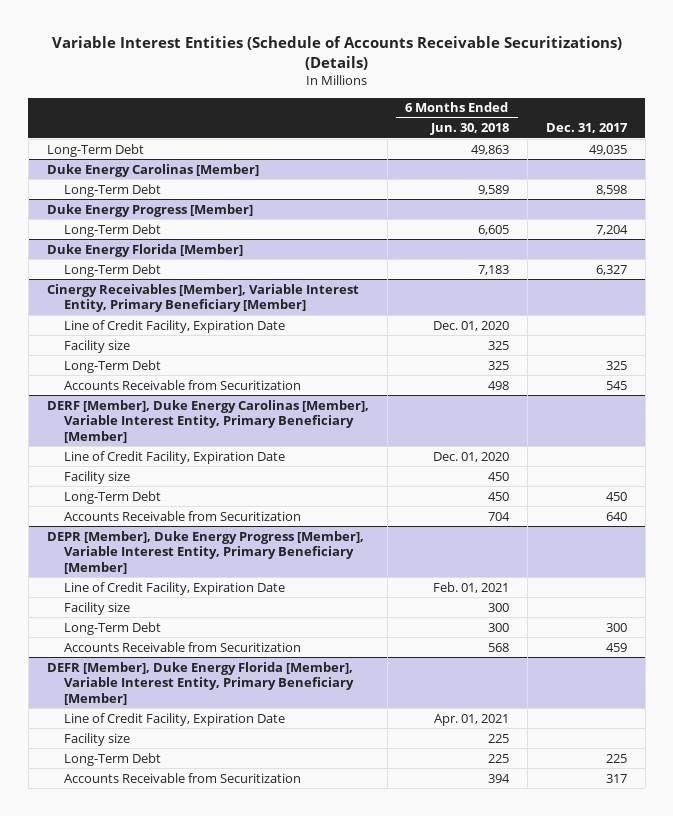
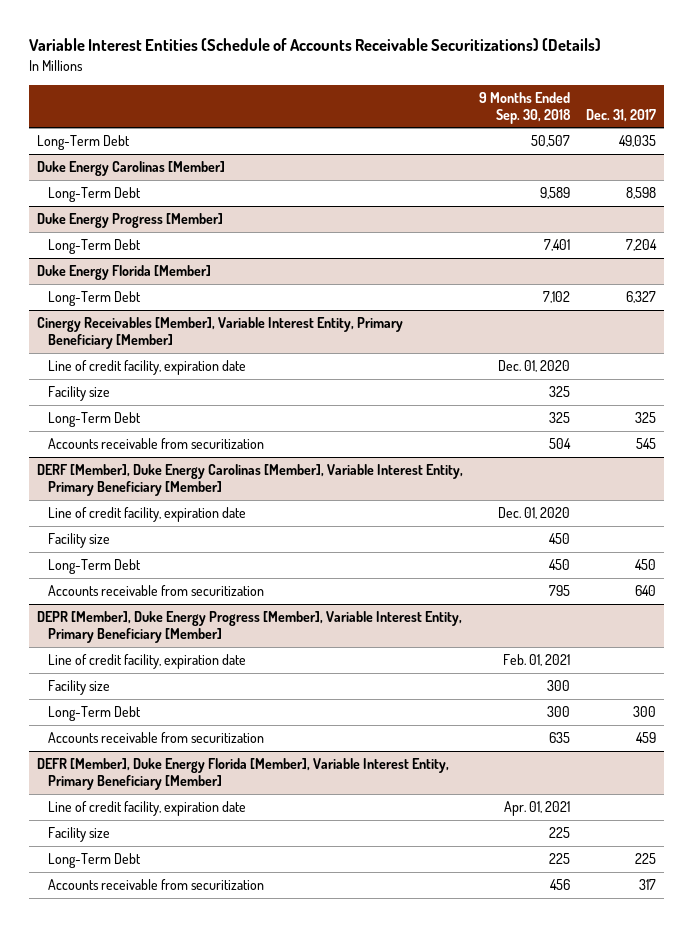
- | 6 Months Ended Jun. 30, 2018 | Dec. 31, 2017
+ | 9 Months Ended Sep. 30, 2018 | Dec. 31, 2017
@ Cinergy Receivables [Member], Variable Interest Entity, Primary Beneficiary [Member]
- Line of Credit Facility, Expiration Date | Dec. 01, 2020 |
+ Line of credit facility, expiration date | Dec. 01, 2020 |
- Accounts Receivable from Securitization | 498 | 545
+ Accounts receivable from securitization | 504 | 545
@ DERF [Member], Duke Energy Carolinas [Member], Variable Interest Entity, Primary Beneficiary [Member]
- Line of Credit Facility, Expiration Date | Dec. 01, 2020 |
+ Line of credit facility, expiration date | Dec. 01, 2020 |
- Accounts Receivable from Securitization | 704 | 640
+ Accounts receivable from securitization | 795 | 640
@ DEPR [Member], Duke Energy Progress [Member], Variable Interest Entity, Primary Beneficiary [Member]
- Line of Credit Facility, Expiration Date | Feb. 01, 2021 |
+ Line of credit facility, expiration date | Feb. 01, 2021 |
- Accounts Receivable from Securitization | 568 | 459
+ Accounts receivable from securitization | 635 | 459
@ DEFR [Member], Duke Energy Florida [Member], Variable Interest Entity, Primary Beneficiary [Member]
- Line of Credit Facility, Expiration Date | Apr. 01, 2021 |
+ Line of credit facility, expiration date | Apr. 01, 2021 |
- Accounts Receivable from Securitization | 394 | 317
+ Accounts receivable from securitization | 456 | 317

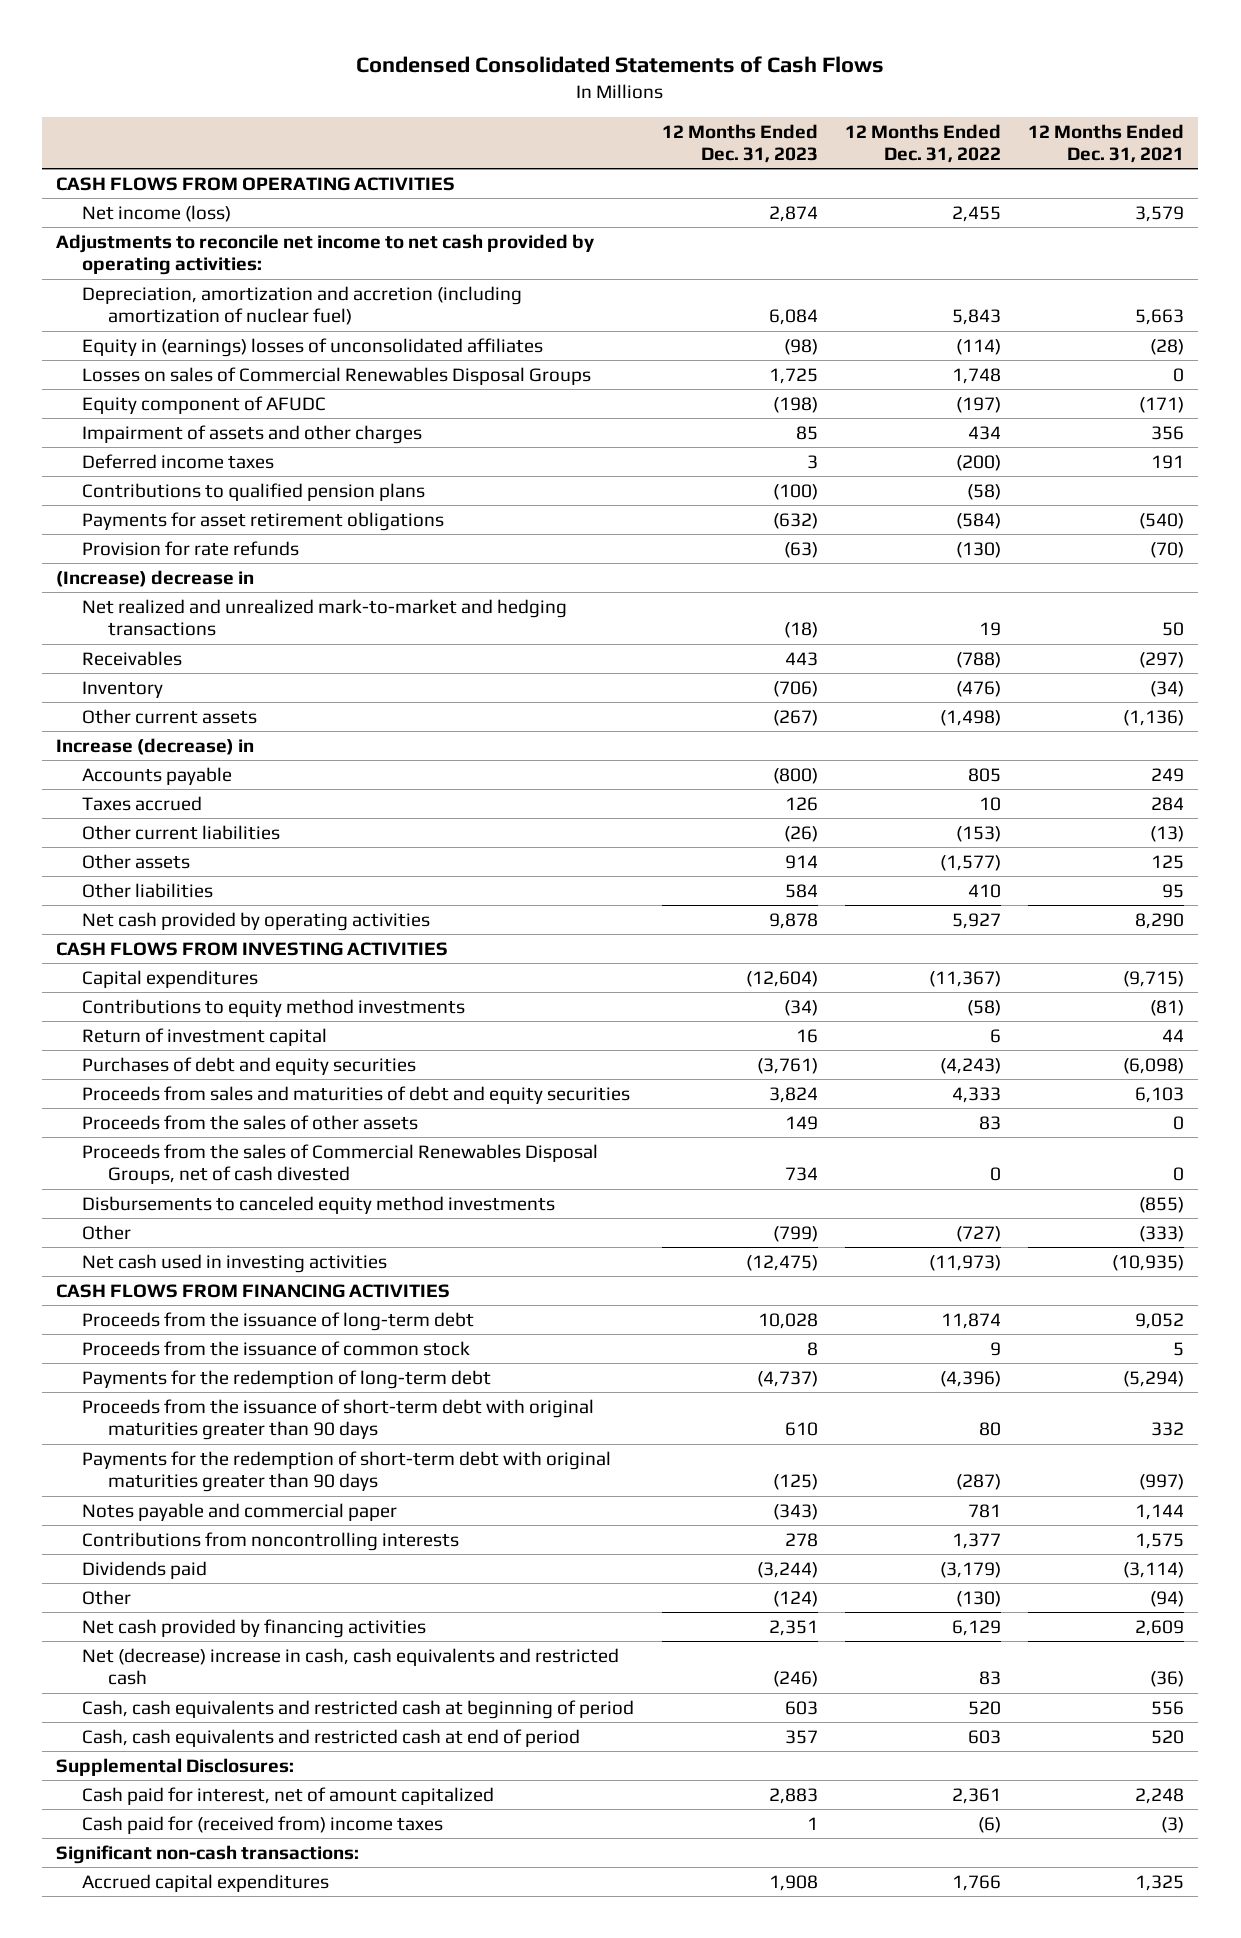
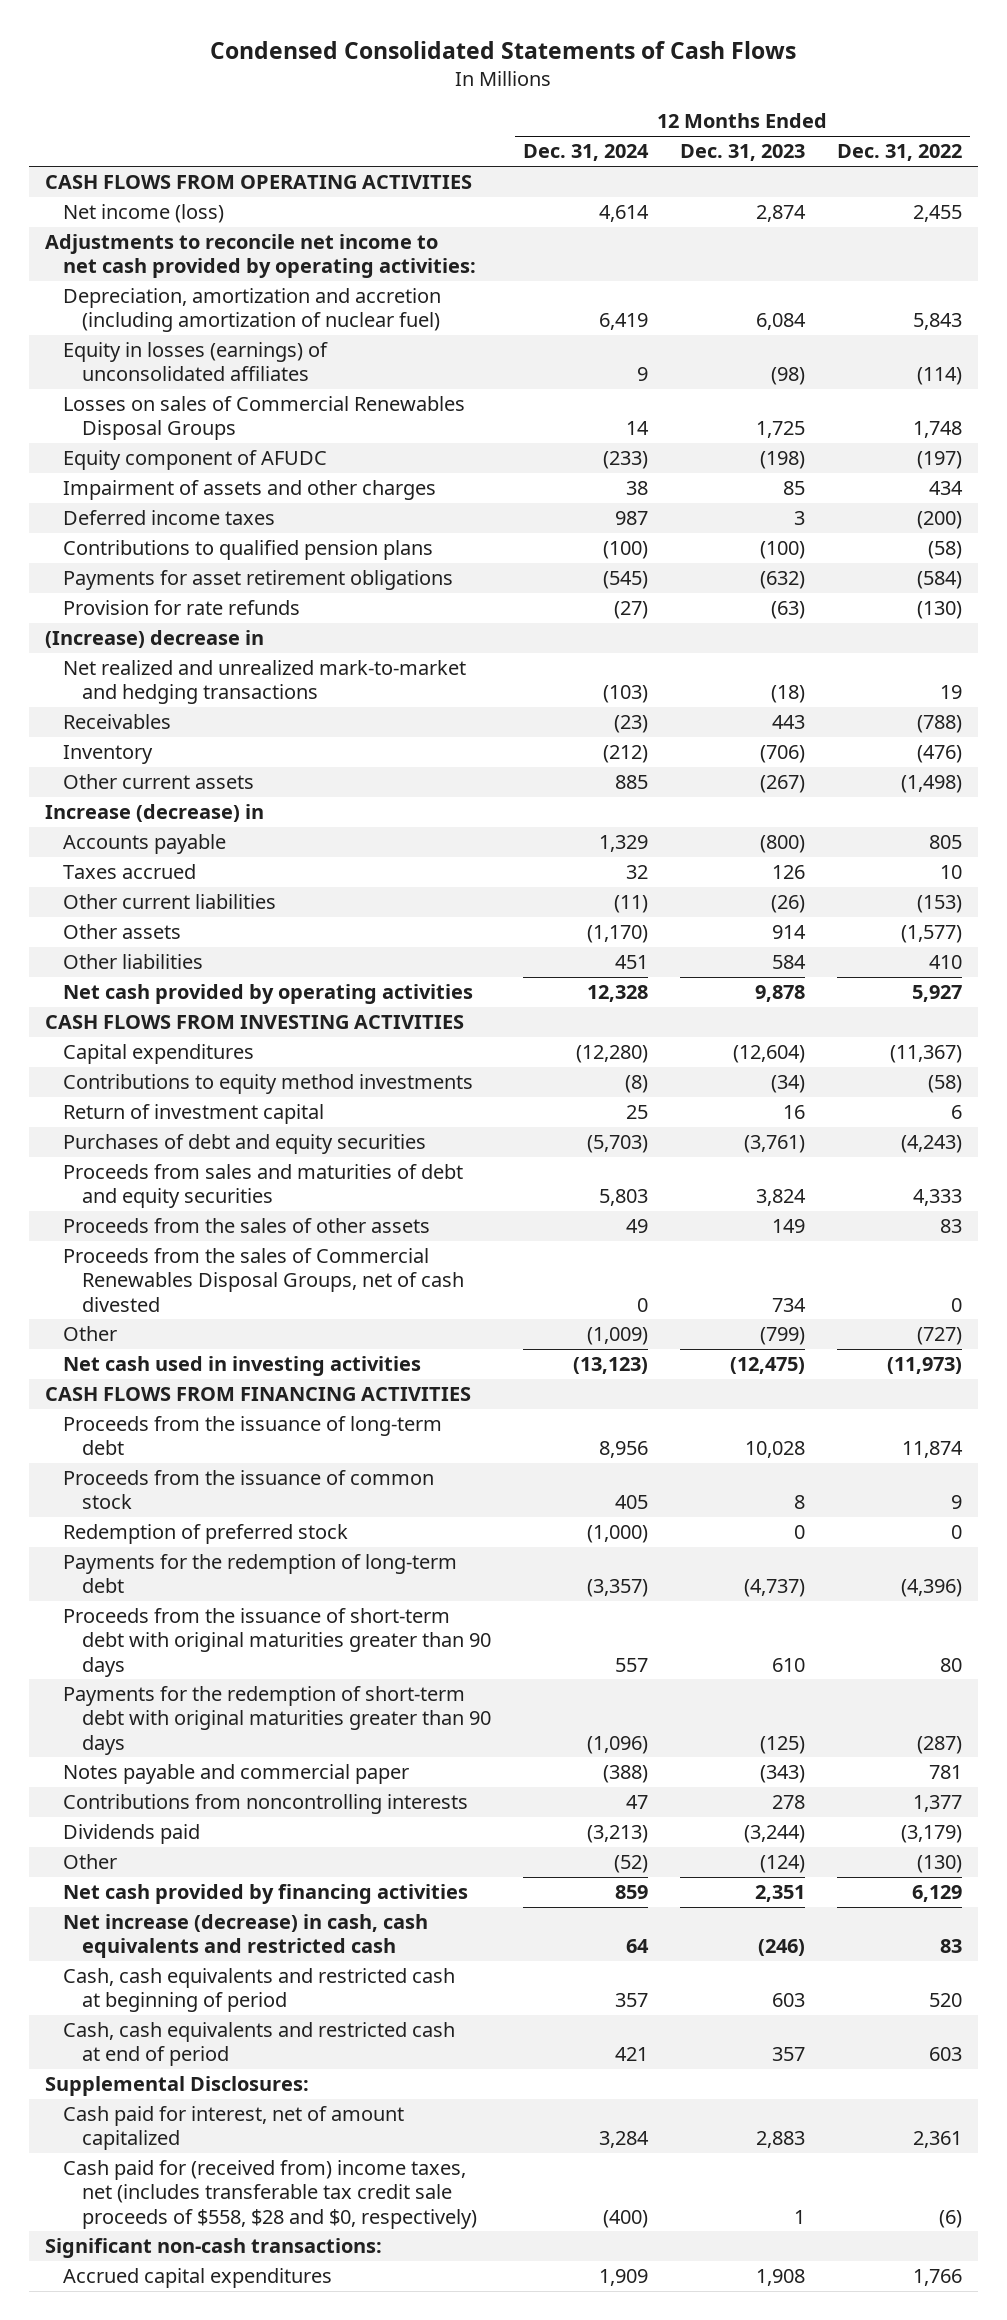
- | 12 Months Ended Dec. 31, 2023 | 12 Months Ended Dec. 31, 2022 | 12 Months Ended Dec. 31, 2021
+ | 12 Months Ended Dec. 31, 2024 | 12 Months Ended Dec. 31, 2023 | 12 Months Ended Dec. 31, 2022
- Equity in (earnings) losses of unconsolidated affiliates | (98) | (114) | (28)
+ Equity in losses (earnings) of unconsolidated affiliates | 9 | (98) | (114)
- Disbursements to canceled equity method investments | | | (855)
+ Redemption of preferred stock | (1,000) | 0 | 0
- Net (decrease) increase in cash, cash equivalents and restricted cash | (246) | 83 | (36)
+ Net increase (decrease) in cash, cash equivalents and restricted cash | 64 | (246) | 83
- Cash paid for (received from) income taxes | 1 | (6) | (3)
+ Cash paid for (received from) income taxes, net (includes transferable tax credit sale proceeds of $558, $28 and $0, respectively) | (400) | 1 | (6)

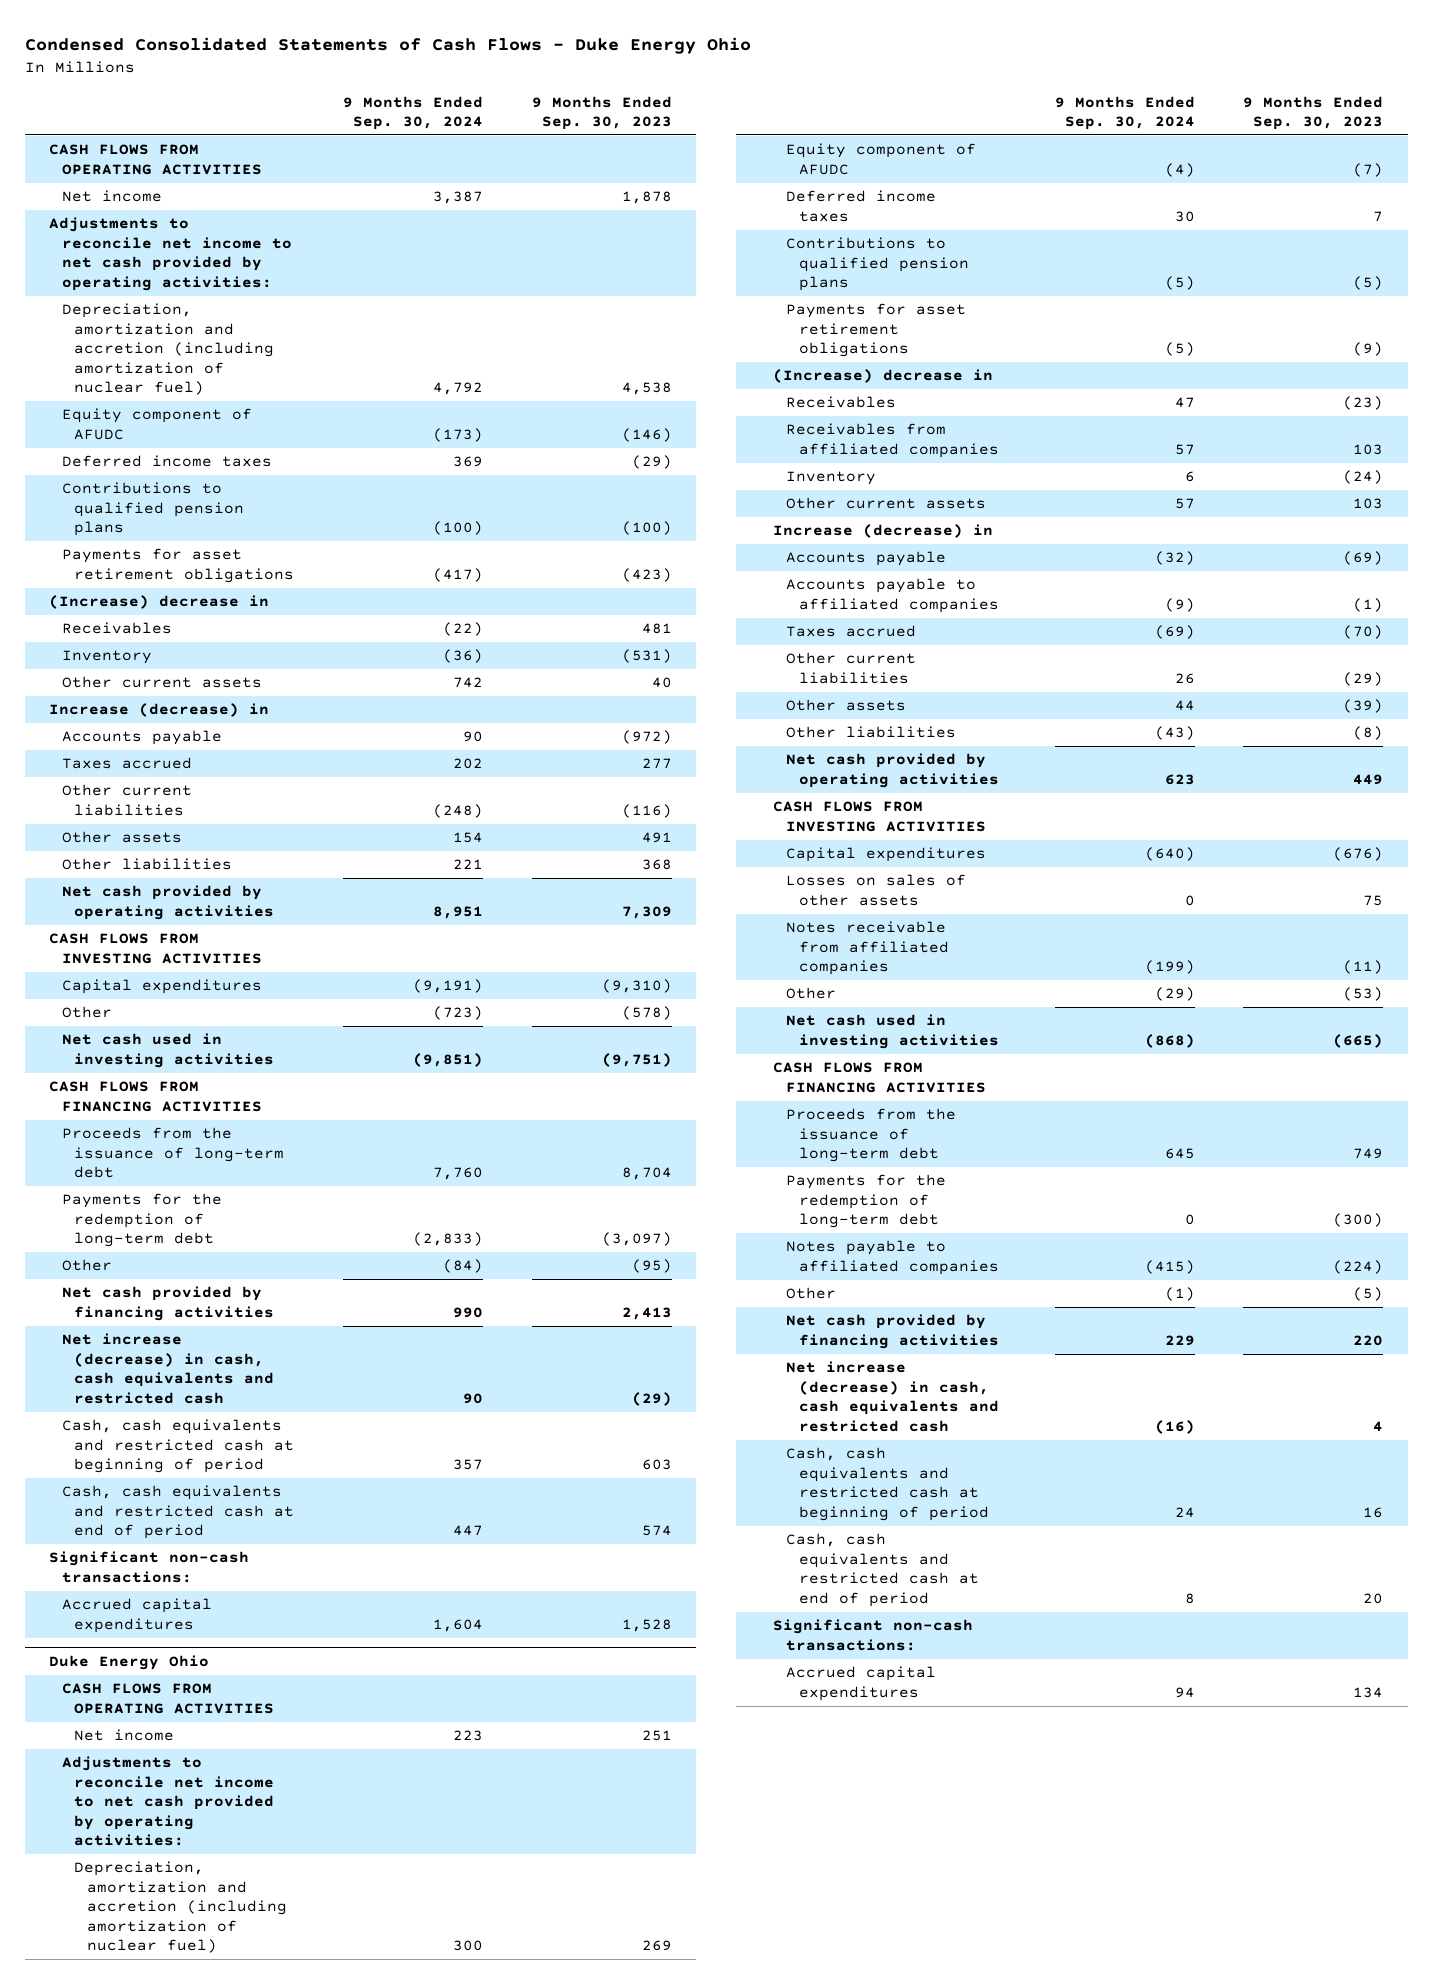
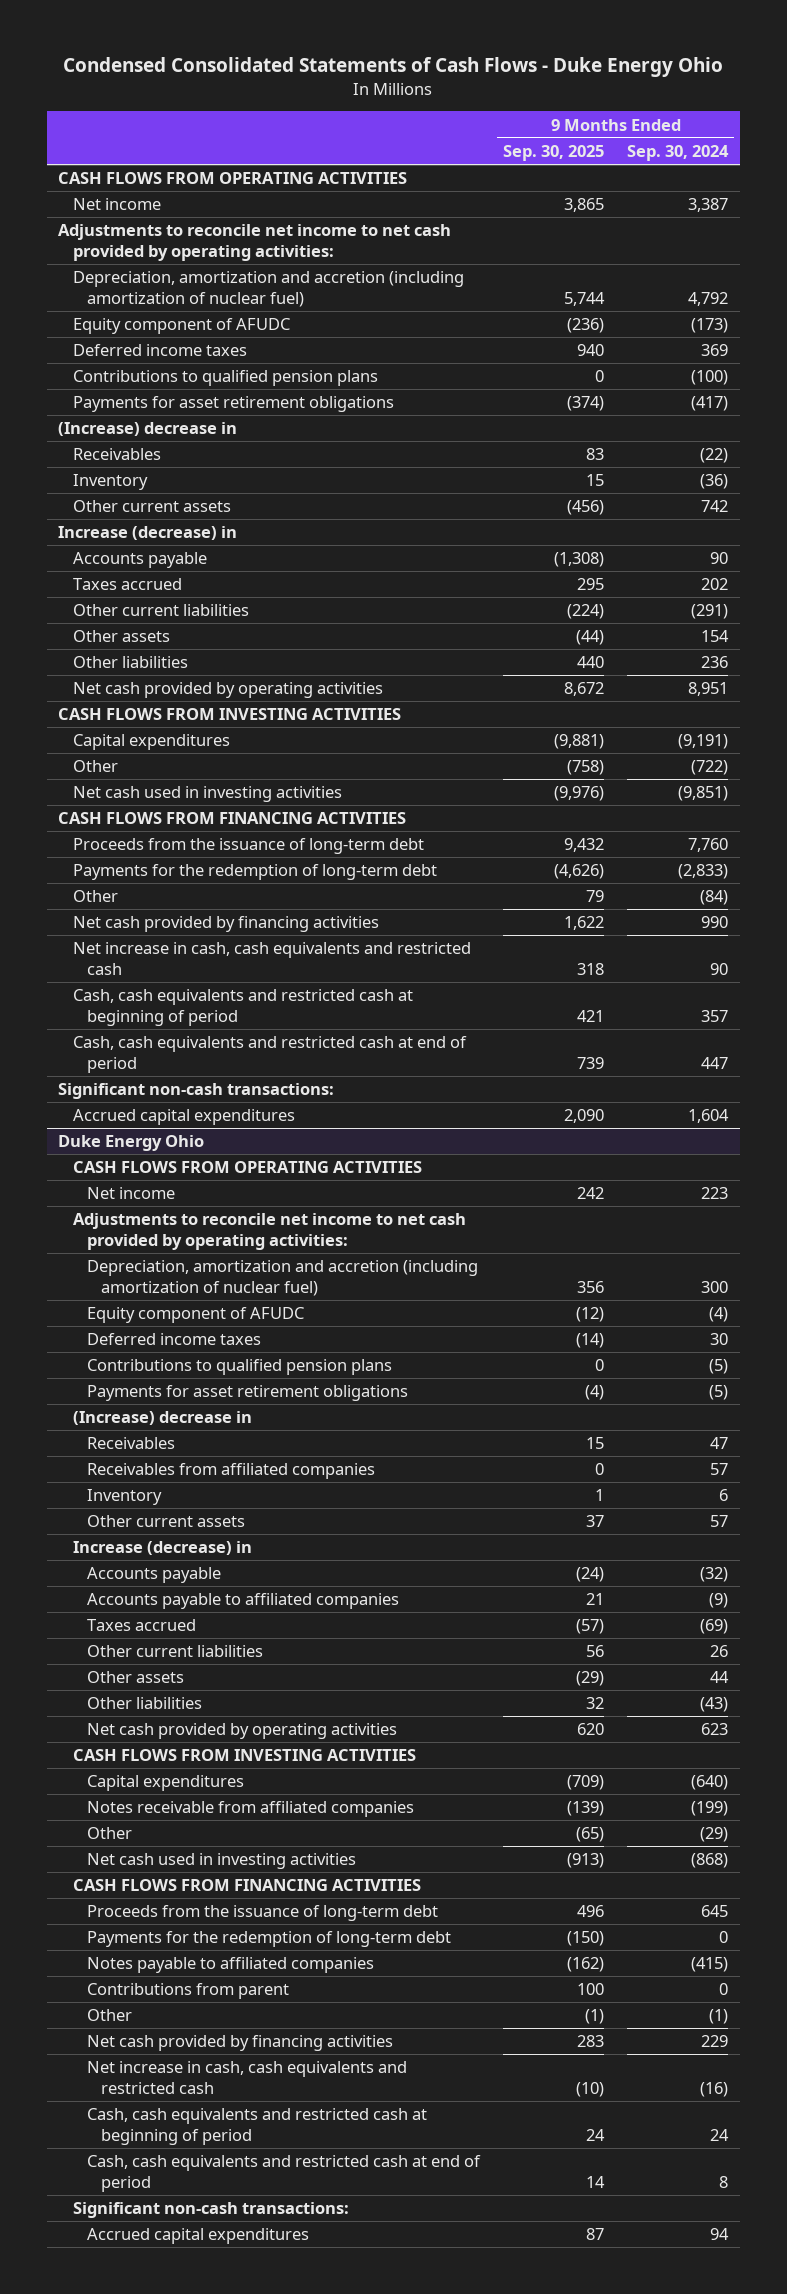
- | 9 Months Ended Sep. 30, 2024 | 9 Months Ended Sep. 30, 2023
+ | 9 Months Ended Sep. 30, 2025 | 9 Months Ended Sep. 30, 2024
- Other current liabilities | (248) | (116)
+ Other current liabilities | (224) | (291)
- Other liabilities | 221 | 368
+ Other liabilities | 440 | 236
- Other | (723) | (578)
+ Other | (758) | (722)
- Net increase (decrease) in cash, cash equivalents and restricted cash | 90 | (29)
+ Net increase in cash, cash equivalents and restricted cash | 318 | 90
@ Duke Energy Ohio
- Losses on sales of other assets | 0 | 75
+ Contributions from parent | 100 | 0
- Net increase (decrease) in cash, cash equivalents and restricted cash | (16) | 4
+ Net increase in cash, cash equivalents and restricted cash | (10) | (16)

